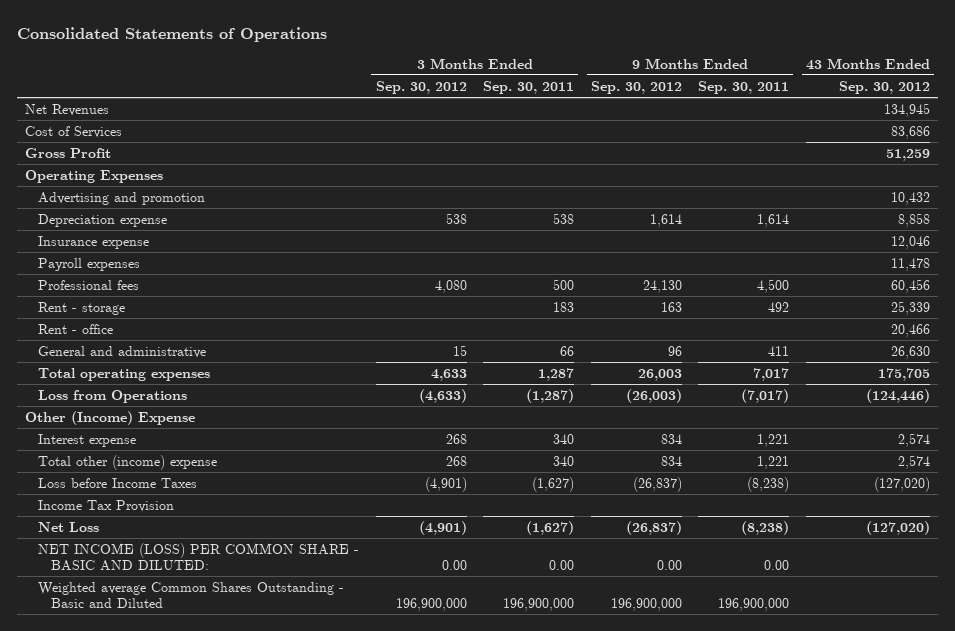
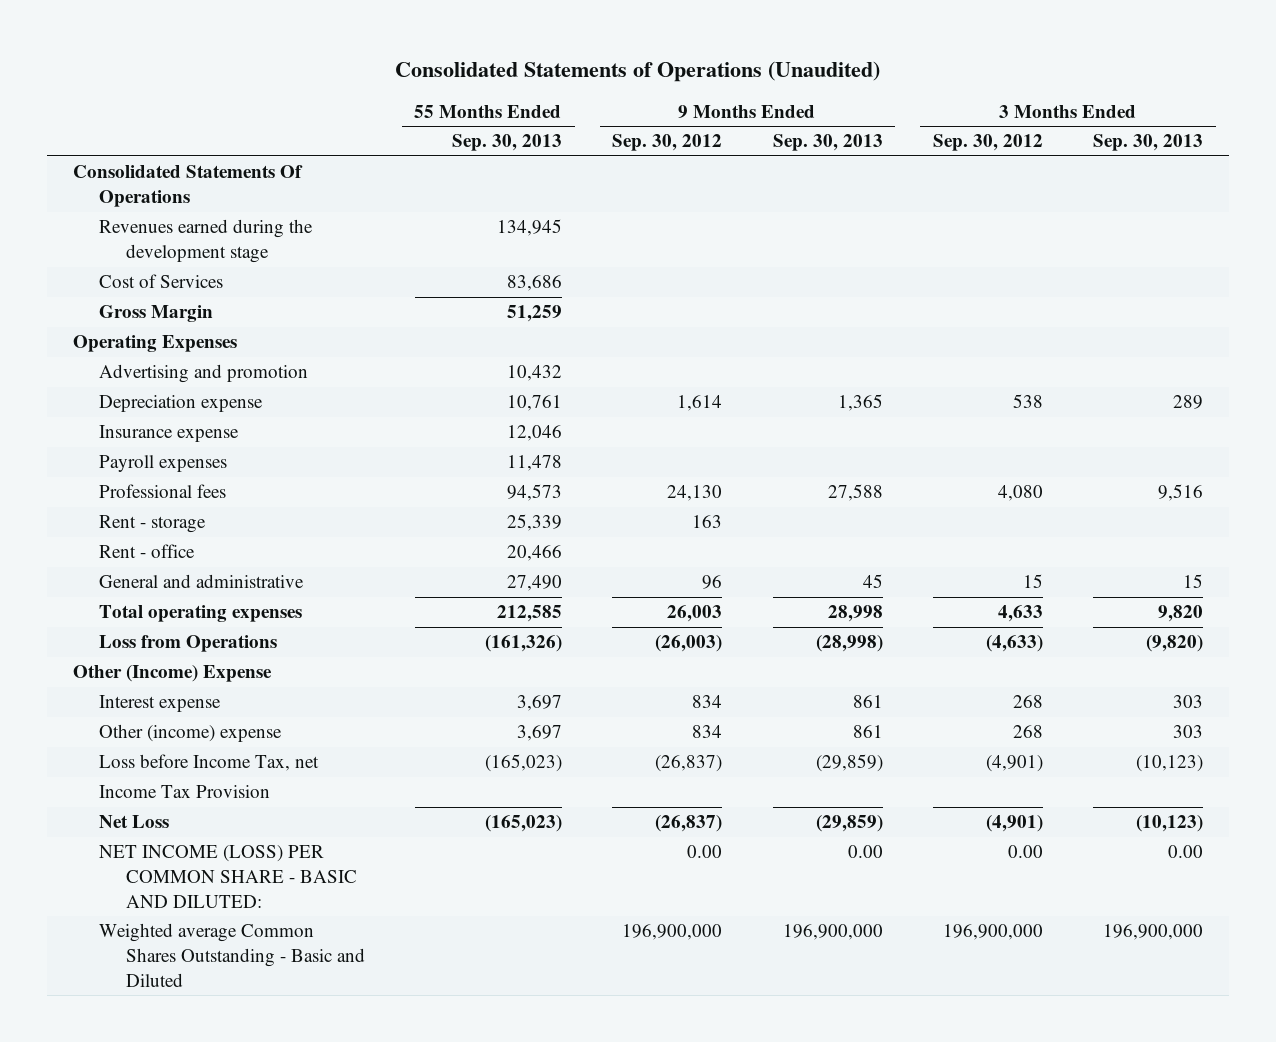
- Consolidated Statements of Operations
+ Consolidated Statements of Operations (Unaudited)
- | 3 Months Ended Sep. 30, 2012 | 3 Months Ended Sep. 30, 2011 | 9 Months Ended Sep. 30, 2012 | 9 Months Ended Sep. 30, 2011 | 43 Months Ended Sep. 30, 2012
+ | 55 Months Ended Sep. 30, 2013 | 9 Months Ended Sep. 30, 2012 | 9 Months Ended Sep. 30, 2013 | 3 Months Ended Sep. 30, 2012 | 3 Months Ended Sep. 30, 2013
- Net Revenues | | | | | 134,945
+ Consolidated Statements Of Operations
+ Revenues earned during the development stage | 134,945 | | | |
- Gross Profit | | | | | 51,259
+ Gross Margin | 51,259 | | | |
- Total other (income) expense | 268 | 340 | 834 | 1,221 | 2,574
- Loss before Income Taxes | (4,901) | (1,627) | (26,837) | (8,238) | (127,020)
+ Other (income) expense | 3,697 | 834 | 861 | 268 | 303
+ Loss before Income Tax, net | (165,023) | (26,837) | (29,859) | (4,901) | (10,123)

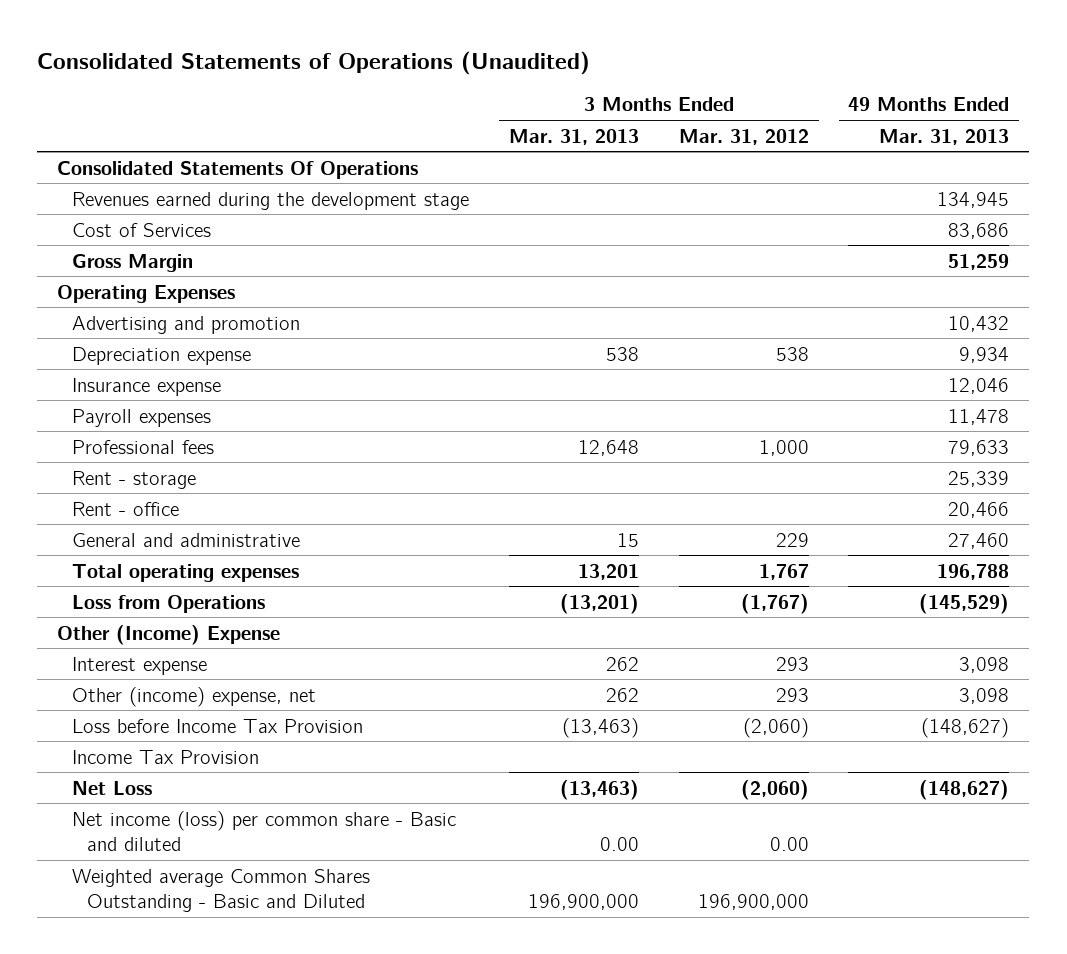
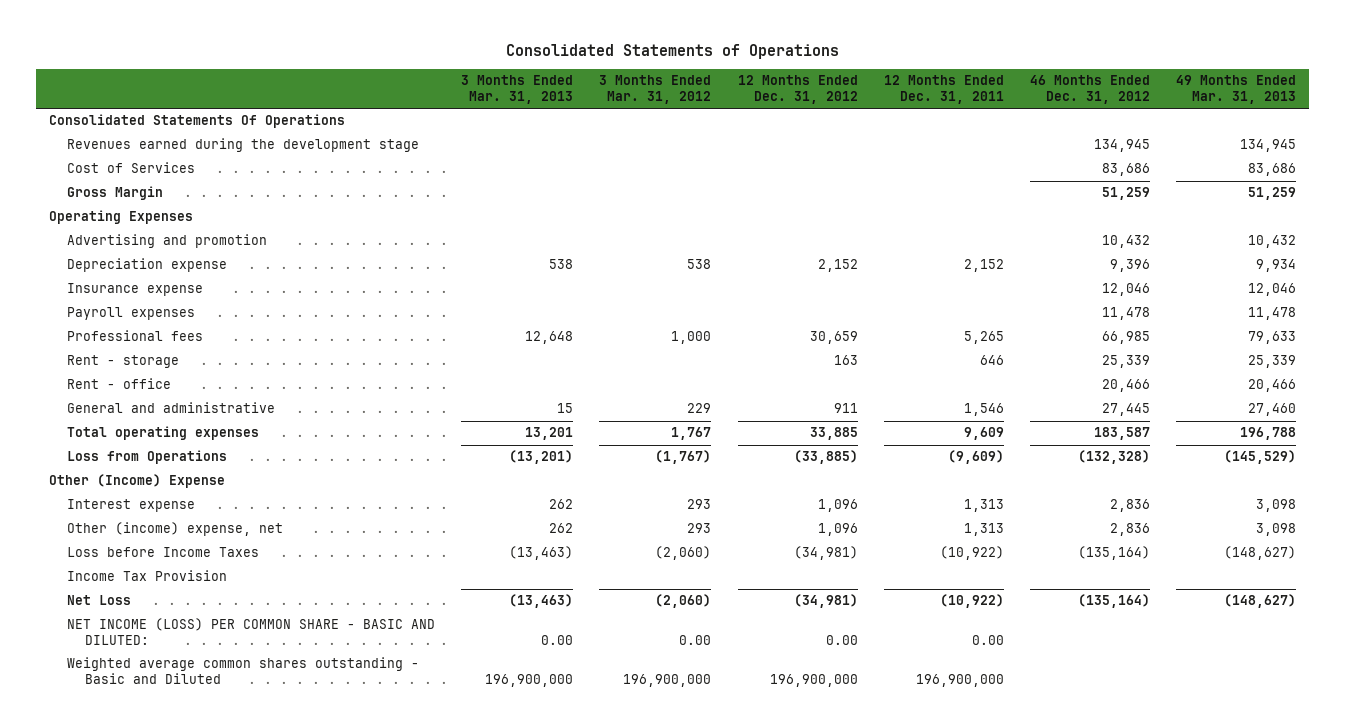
- Consolidated Statements of Operations (Unaudited)
+ Consolidated Statements of Operations
- | 3 Months Ended Mar. 31, 2013 | 3 Months Ended Mar. 31, 2012 | 49 Months Ended Mar. 31, 2013
+ | 3 Months Ended Mar. 31, 2013 | 3 Months Ended Mar. 31, 2012 | 12 Months Ended Dec. 31, 2012 | 12 Months Ended Dec. 31, 2011 | 46 Months Ended Dec. 31, 2012 | 49 Months Ended Mar. 31, 2013
- Loss before Income Tax Provision | (13,463) | (2,060) | (148,627)
+ Loss before Income Taxes | (13,463) | (2,060) | (34,981) | (10,922) | (135,164) | (148,627)
- Net income (loss) per common share - Basic and diluted | 0.00 | 0.00 |
- Weighted average Common Shares Outstanding - Basic and Diluted | 196,900,000 | 196,900,000 |
+ NET INCOME (LOSS) PER COMMON SHARE - BASIC AND DILUTED: | 0.00 | 0.00 | 0.00 | 0.00 | |
+ Weighted average common shares outstanding - Basic and Diluted | 196,900,000 | 196,900,000 | 196,900,000 | 196,900,000 | |

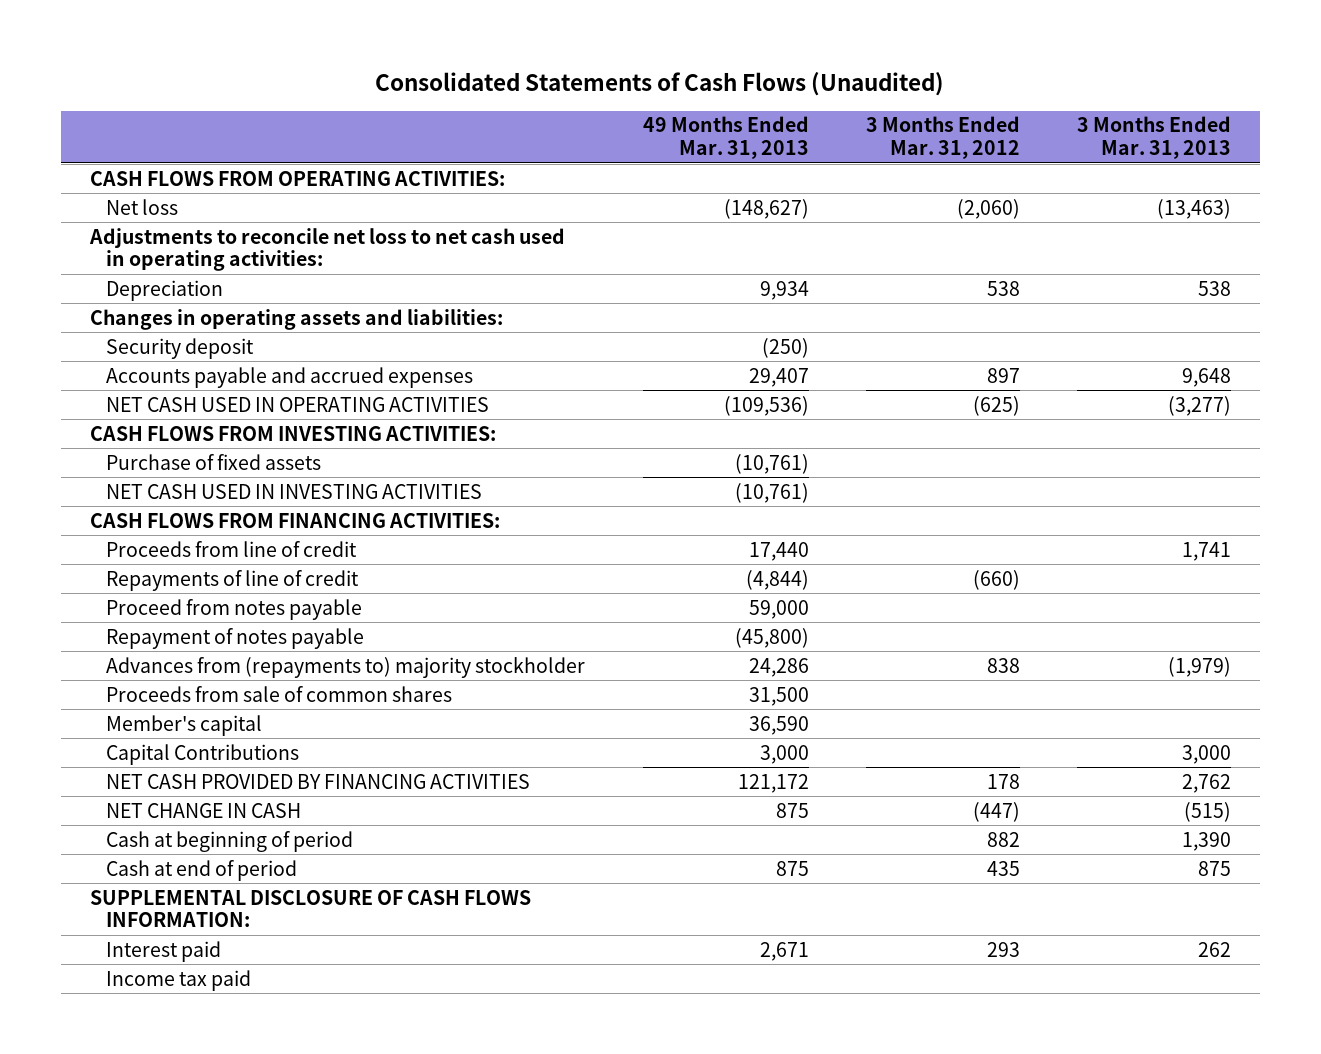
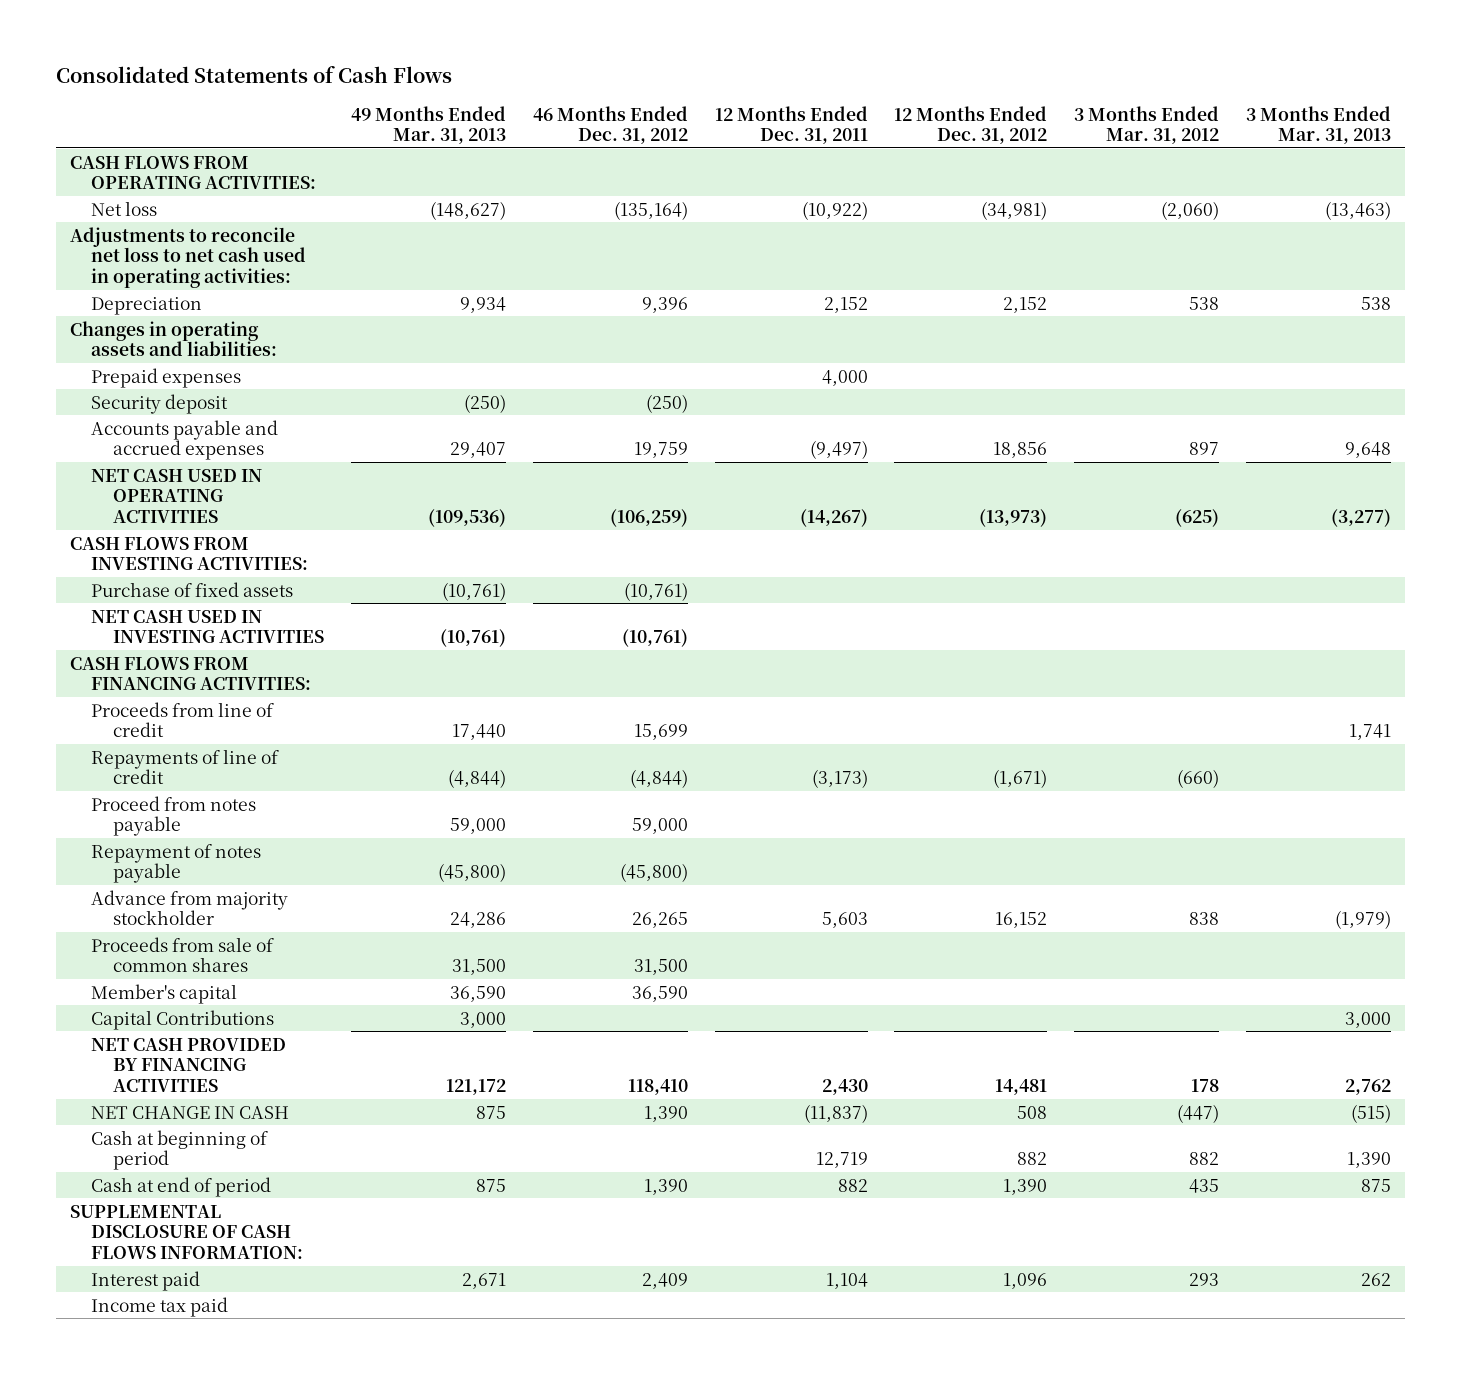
- Consolidated Statements of Cash Flows (Unaudited)
+ Consolidated Statements of Cash Flows
- | 49 Months Ended Mar. 31, 2013 | 3 Months Ended Mar. 31, 2012 | 3 Months Ended Mar. 31, 2013
+ | 49 Months Ended Mar. 31, 2013 | 46 Months Ended Dec. 31, 2012 | 12 Months Ended Dec. 31, 2011 | 12 Months Ended Dec. 31, 2012 | 3 Months Ended Mar. 31, 2012 | 3 Months Ended Mar. 31, 2013
+ Prepaid expenses | | | 4,000 | | |
- Advances from (repayments to) majority stockholder | 24,286 | 838 | (1,979)
+ Advance from majority stockholder | 24,286 | 26,265 | 5,603 | 16,152 | 838 | (1,979)

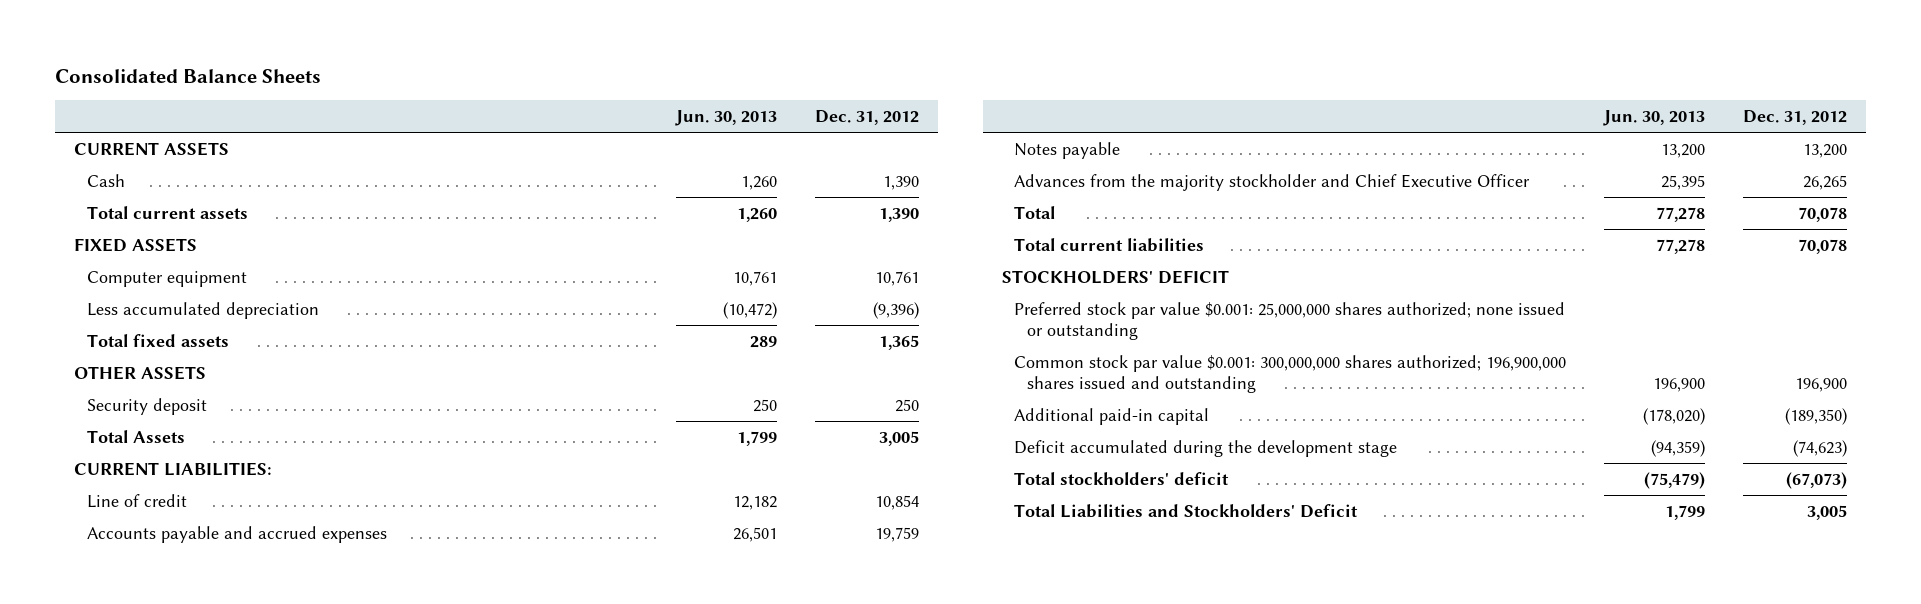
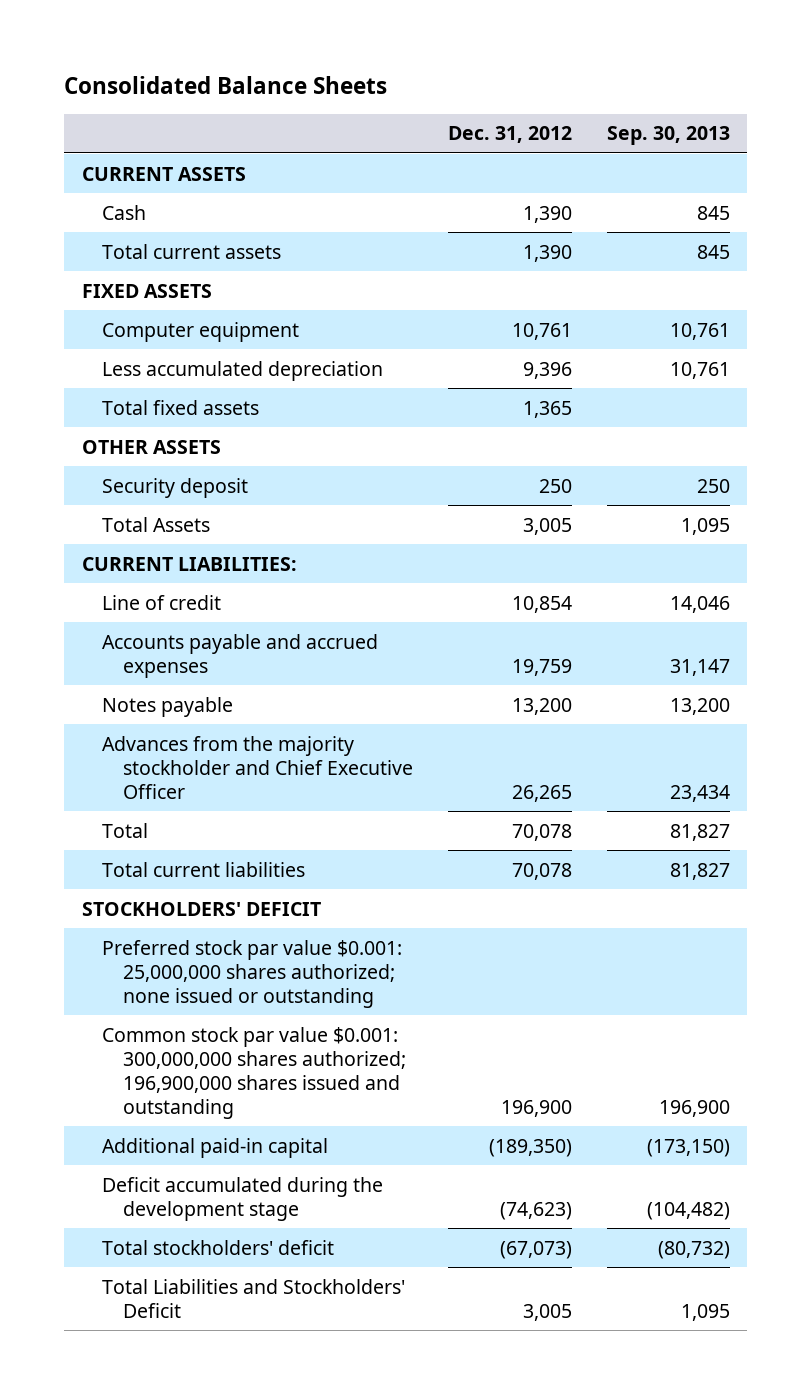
- | Jun. 30, 2013 | Dec. 31, 2012
+ | Dec. 31, 2012 | Sep. 30, 2013
- Less accumulated depreciation | (10,472) | (9,396)
+ Less accumulated depreciation | 9,396 | 10,761

